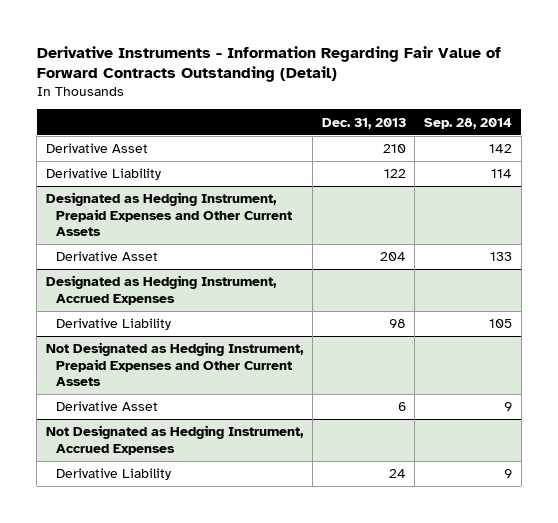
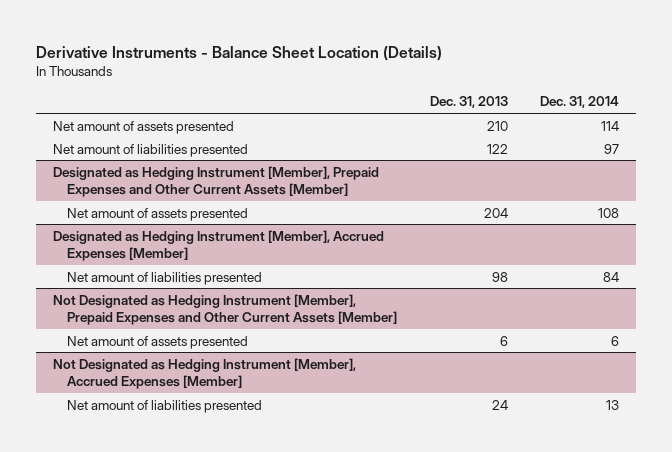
- Derivative Instruments - Information Regarding Fair Value of Forward Contracts Outstanding (Detail)
+ Derivative Instruments - Balance Sheet Location (Details)
- | Dec. 31, 2013 | Sep. 28, 2014
+ | Dec. 31, 2013 | Dec. 31, 2014
- Derivative Asset | 210 | 142
- Derivative Liability | 122 | 114
- Designated as Hedging Instrument, Prepaid Expenses and Other Current Assets
- Derivative Asset | 204 | 133
- Designated as Hedging Instrument, Accrued Expenses
- Derivative Liability | 98 | 105
- Not Designated as Hedging Instrument, Prepaid Expenses and Other Current Assets
- Derivative Asset | 6 | 9
- Not Designated as Hedging Instrument, Accrued Expenses
- Derivative Liability | 24 | 9
+ Net amount of assets presented | 210 | 114
+ Net amount of liabilities presented | 122 | 97
+ Designated as Hedging Instrument [Member], Prepaid Expenses and Other Current Assets [Member]
+ Net amount of assets presented | 204 | 108
+ Designated as Hedging Instrument [Member], Accrued Expenses [Member]
+ Net amount of liabilities presented | 98 | 84
+ Not Designated as Hedging Instrument [Member], Prepaid Expenses and Other Current Assets [Member]
+ Net amount of assets presented | 6 | 6
+ Not Designated as Hedging Instrument [Member], Accrued Expenses [Member]
+ Net amount of liabilities presented | 24 | 13

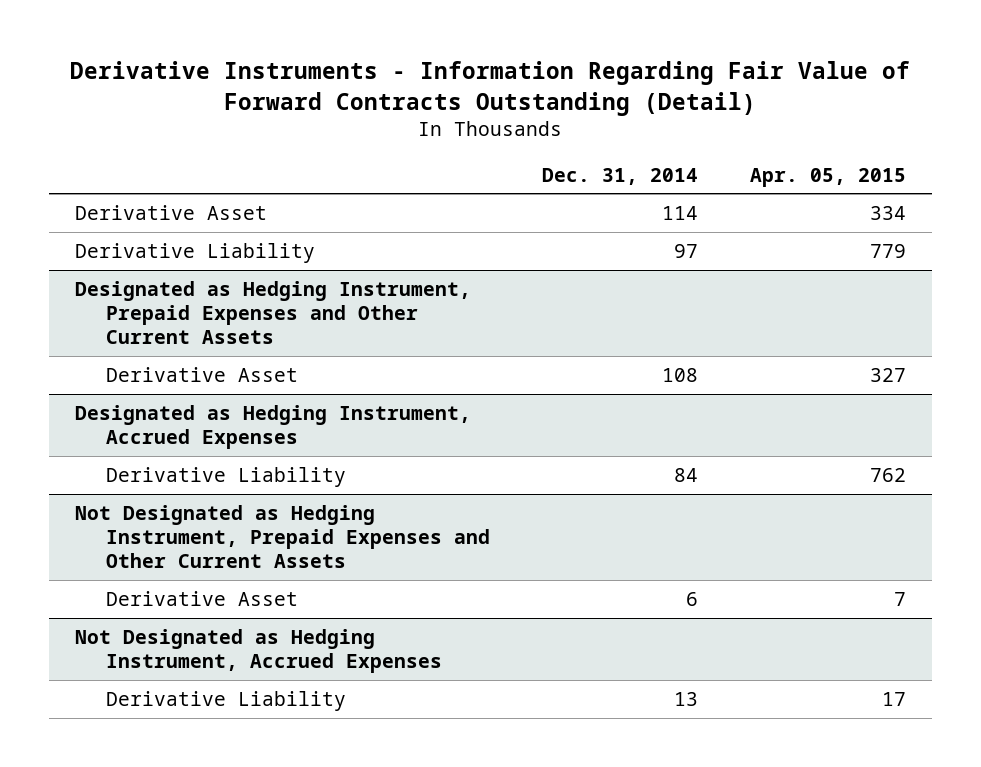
- Derivative Instruments - Balance Sheet Location (Details)
+ Derivative Instruments - Information Regarding Fair Value of Forward Contracts Outstanding (Detail)
- | Dec. 31, 2013 | Dec. 31, 2014
+ | Dec. 31, 2014 | Apr. 05, 2015
- Net amount of assets presented | 210 | 114
- Net amount of liabilities presented | 122 | 97
- Designated as Hedging Instrument [Member], Prepaid Expenses and Other Current Assets [Member]
- Net amount of assets presented | 204 | 108
- Designated as Hedging Instrument [Member], Accrued Expenses [Member]
- Net amount of liabilities presented | 98 | 84
- Not Designated as Hedging Instrument [Member], Prepaid Expenses and Other Current Assets [Member]
- Net amount of assets presented | 6 | 6
- Not Designated as Hedging Instrument [Member], Accrued Expenses [Member]
- Net amount of liabilities presented | 24 | 13
+ Derivative Asset | 114 | 334
+ Derivative Liability | 97 | 779
+ Designated as Hedging Instrument, Prepaid Expenses and Other Current Assets
+ Derivative Asset | 108 | 327
+ Designated as Hedging Instrument, Accrued Expenses
+ Derivative Liability | 84 | 762
+ Not Designated as Hedging Instrument, Prepaid Expenses and Other Current Assets
+ Derivative Asset | 6 | 7
+ Not Designated as Hedging Instrument, Accrued Expenses
+ Derivative Liability | 13 | 17

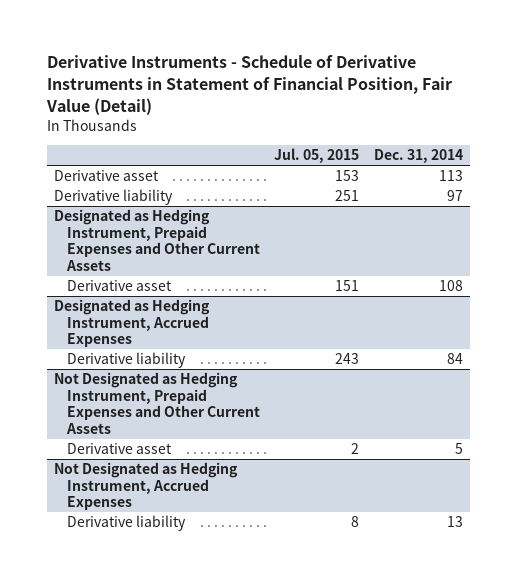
- Derivative Instruments - Information Regarding Fair Value of Forward Contracts Outstanding (Detail)
+ Derivative Instruments - Schedule of Derivative Instruments in Statement of Financial Position, Fair Value (Detail)
- | Dec. 31, 2014 | Apr. 05, 2015
+ | Jul. 05, 2015 | Dec. 31, 2014
- Derivative Asset | 114 | 334
- Derivative Liability | 97 | 779
+ Derivative asset | 153 | 113
+ Derivative liability | 251 | 97
@ Designated as Hedging Instrument, Prepaid Expenses and Other Current Assets
- Derivative Asset | 108 | 327
+ Derivative asset | 151 | 108
@ Designated as Hedging Instrument, Accrued Expenses
- Derivative Liability | 84 | 762
+ Derivative liability | 243 | 84
@ Not Designated as Hedging Instrument, Prepaid Expenses and Other Current Assets
- Derivative Asset | 6 | 7
+ Derivative asset | 2 | 5
@ Not Designated as Hedging Instrument, Accrued Expenses
- Derivative Liability | 13 | 17
+ Derivative liability | 8 | 13

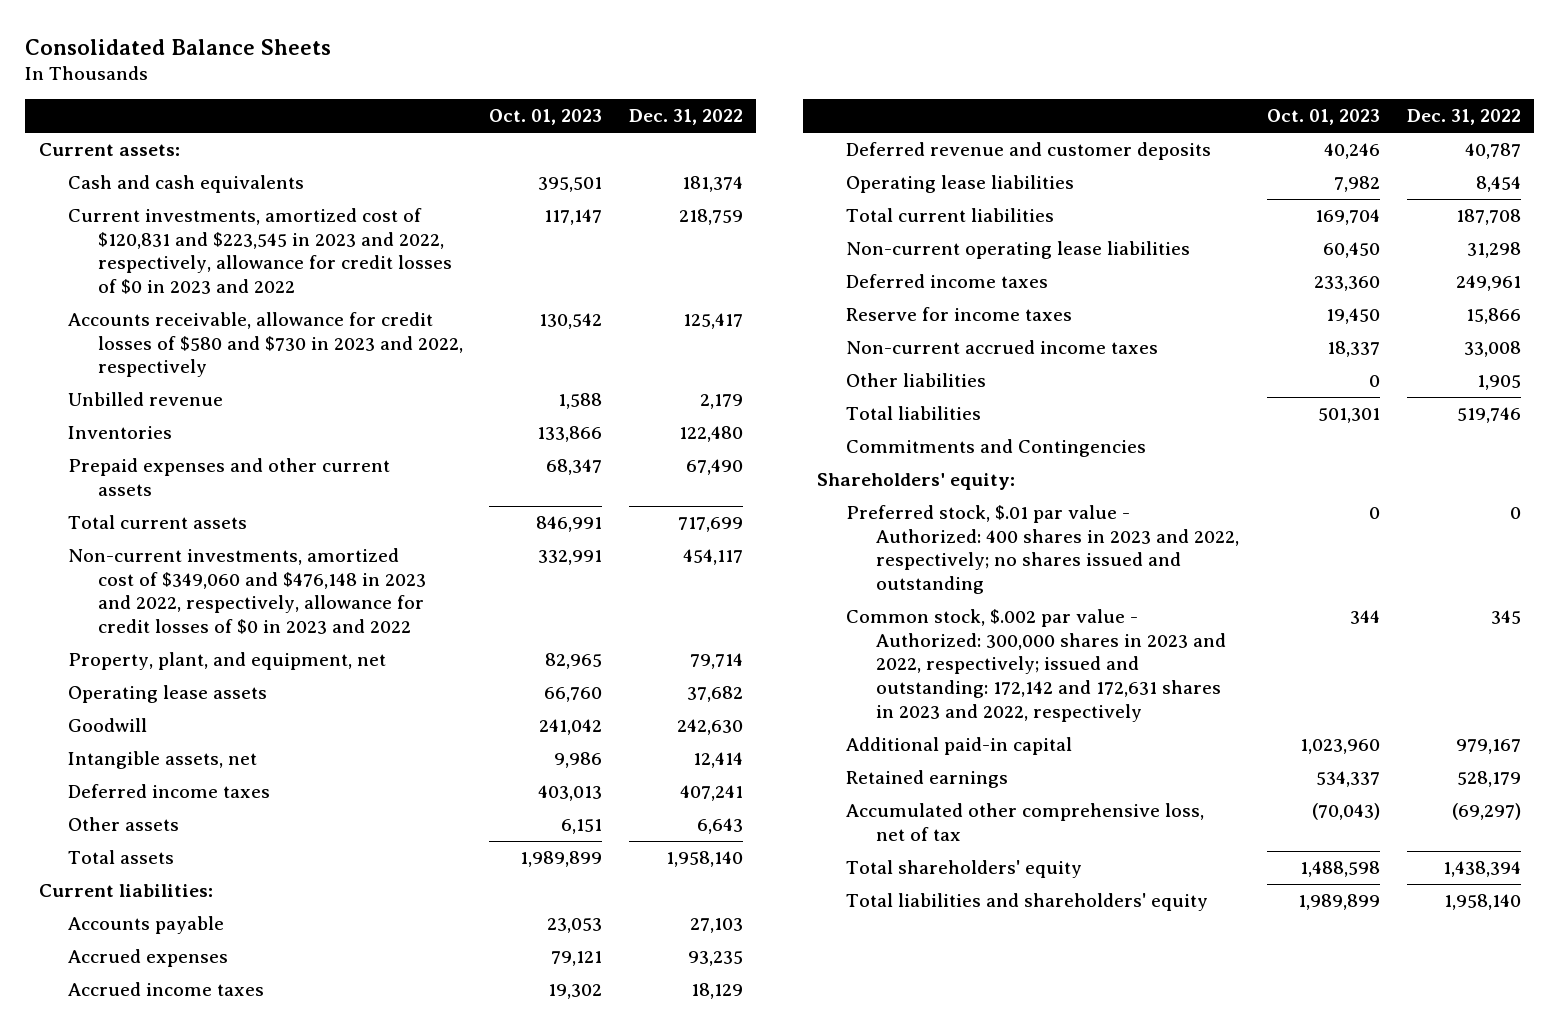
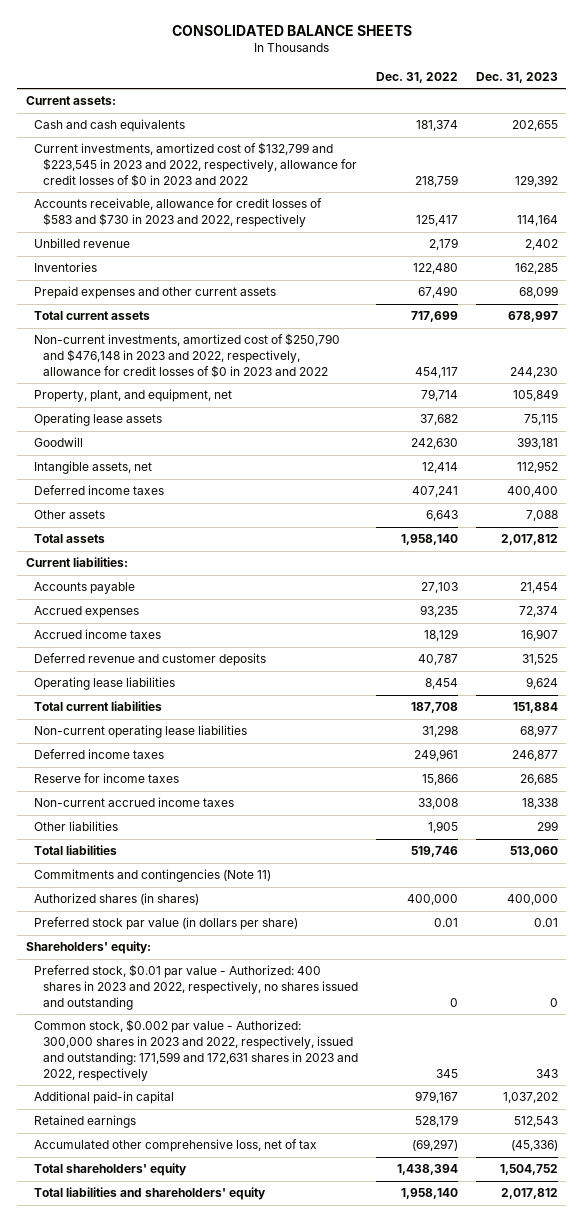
- Consolidated Balance Sheets
+ CONSOLIDATED BALANCE SHEETS
- | Oct. 01, 2023 | Dec. 31, 2022
+ | Dec. 31, 2022 | Dec. 31, 2023
- Current investments, amortized cost of $120,831 and $223,545 in 2023 and 2022, respectively, allowance for credit losses of $0 in 2023 and 2022 | 117,147 | 218,759
- Accounts receivable, allowance for credit losses of $580 and $730 in 2023 and 2022, respectively | 130,542 | 125,417
+ Current investments, amortized cost of $132,799 and $223,545 in 2023 and 2022, respectively, allowance for credit losses of $0 in 2023 and 2022 | 218,759 | 129,392
+ Accounts receivable, allowance for credit losses of $583 and $730 in 2023 and 2022, respectively | 125,417 | 114,164
- Non-current investments, amortized cost of $349,060 and $476,148 in 2023 and 2022, respectively, allowance for credit losses of $0 in 2023 and 2022 | 332,991 | 454,117
+ Non-current investments, amortized cost of $250,790 and $476,148 in 2023 and 2022, respectively, allowance for credit losses of $0 in 2023 and 2022 | 454,117 | 244,230
- Commitments and Contingencies
+ Commitments and contingencies (Note 11)
+ Authorized shares (in shares) | 400,000 | 400,000
+ Preferred stock par value (in dollars per share) | 0.01 | 0.01
- Preferred stock, $.01 par value - Authorized: 400 shares in 2023 and 2022, respectively; no shares issued and outstanding | 0 | 0
- Common stock, $.002 par value - Authorized: 300,000 shares in 2023 and 2022, respectively; issued and outstanding: 172,142 and 172,631 shares in 2023 and 2022, respectively | 344 | 345
+ Preferred stock, $0.01 par value - Authorized: 400 shares in 2023 and 2022, respectively, no shares issued and outstanding | 0 | 0
+ Common stock, $0.002 par value - Authorized: 300,000 shares in 2023 and 2022, respectively, issued and outstanding: 171,599 and 172,631 shares in 2023 and 2022, respectively | 345 | 343

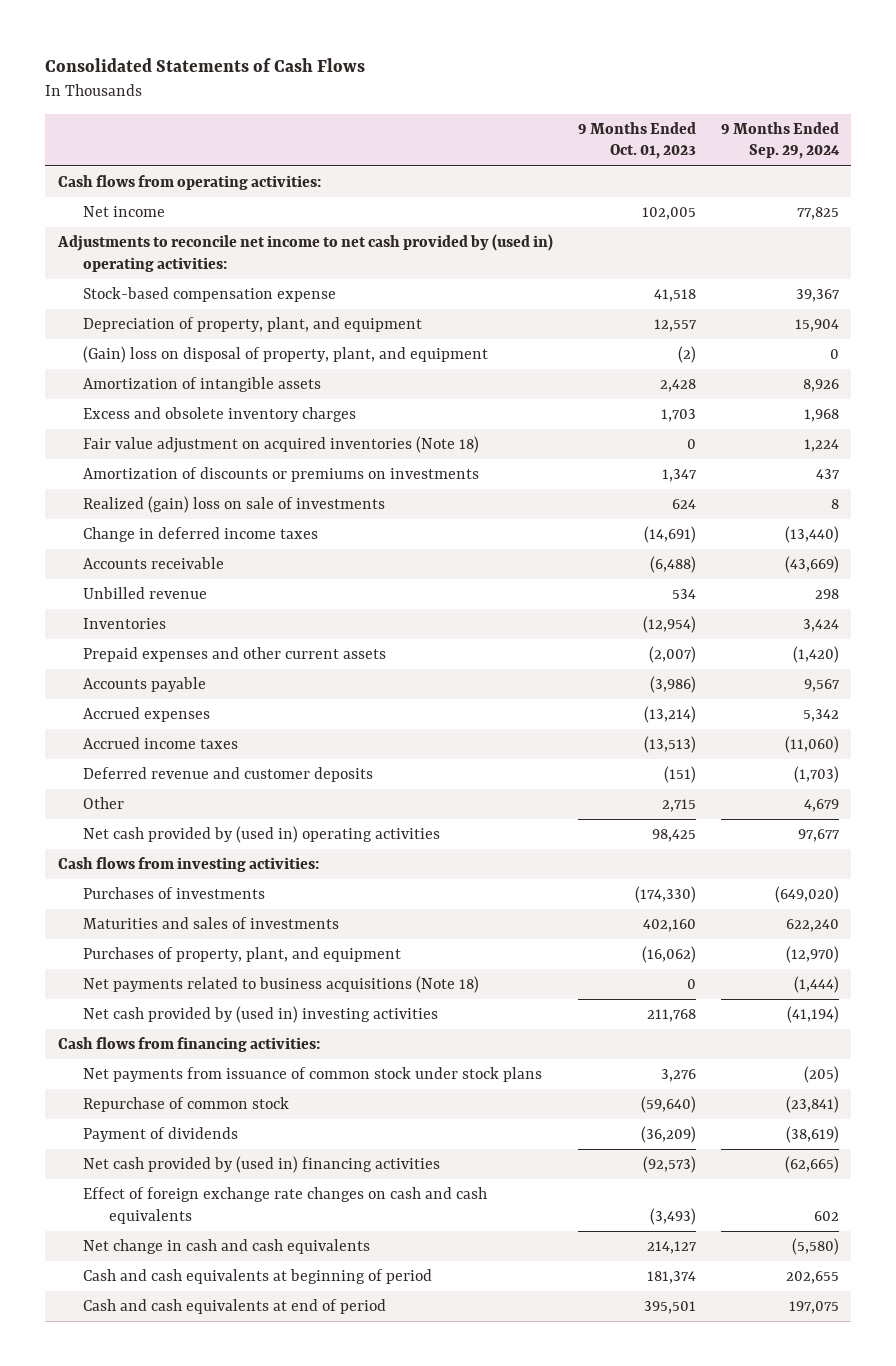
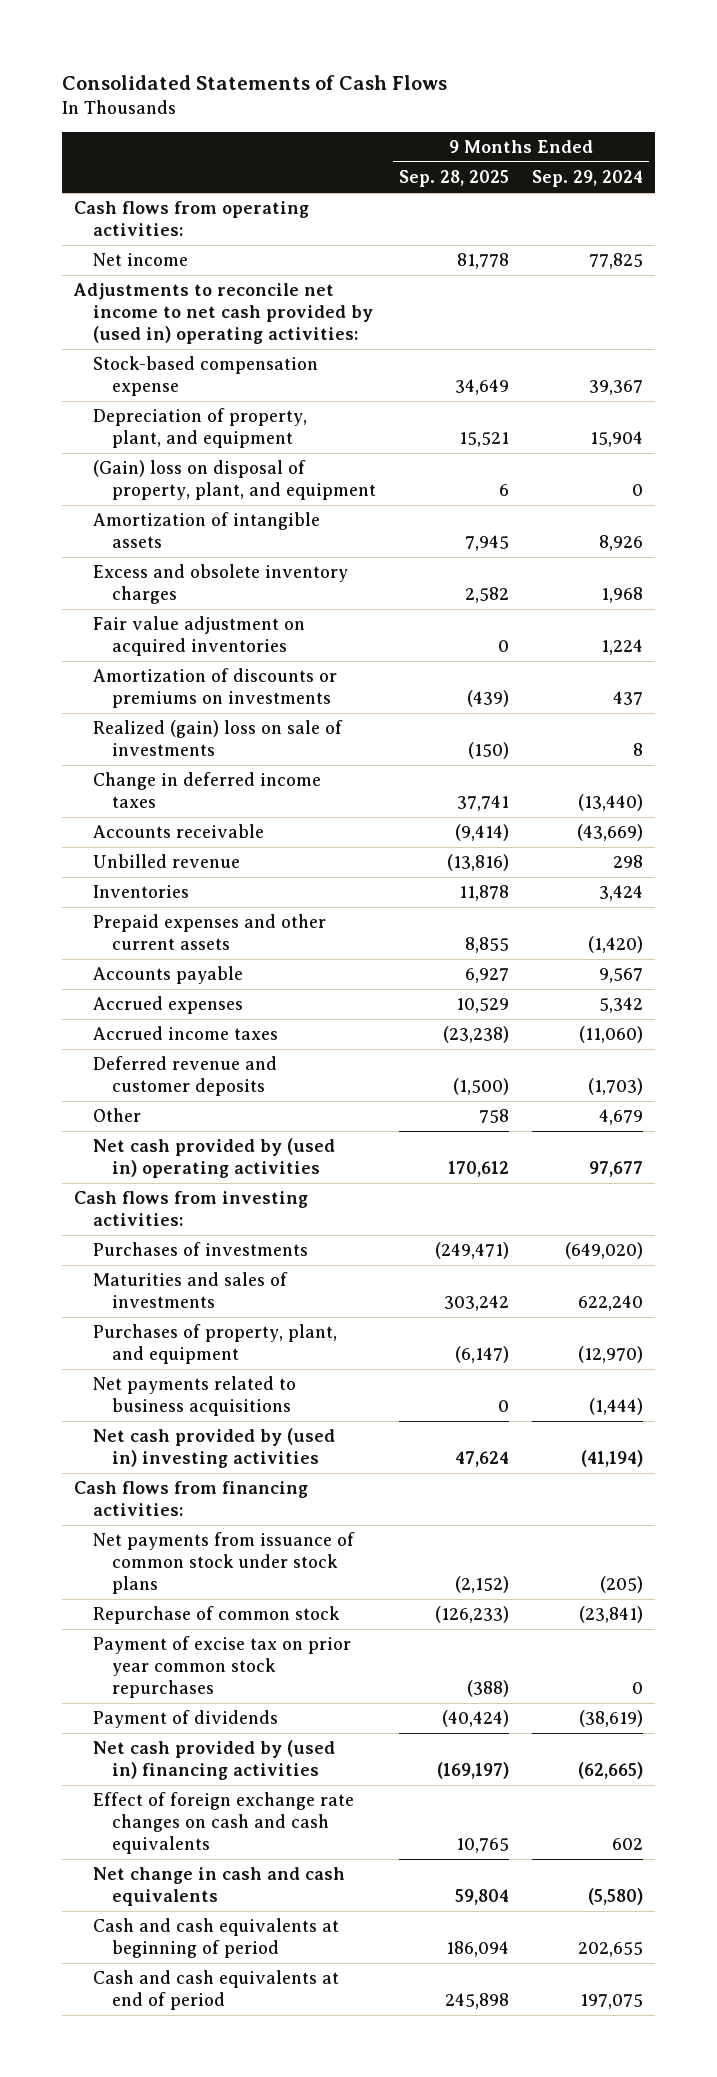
- | 9 Months Ended Oct. 01, 2023 | 9 Months Ended Sep. 29, 2024
+ | 9 Months Ended Sep. 28, 2025 | 9 Months Ended Sep. 29, 2024
- Fair value adjustment on acquired inventories (Note 18) | 0 | 1,224
+ Fair value adjustment on acquired inventories | 0 | 1,224
- Net payments related to business acquisitions (Note 18) | 0 | (1,444)
+ Net payments related to business acquisitions | 0 | (1,444)
+ Payment of excise tax on prior year common stock repurchases | (388) | 0

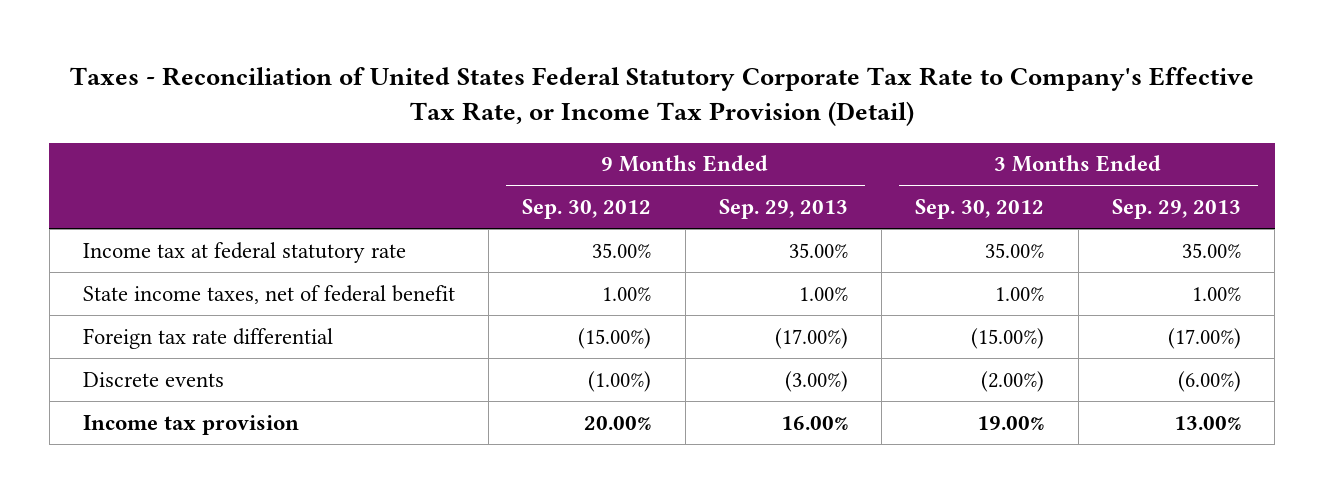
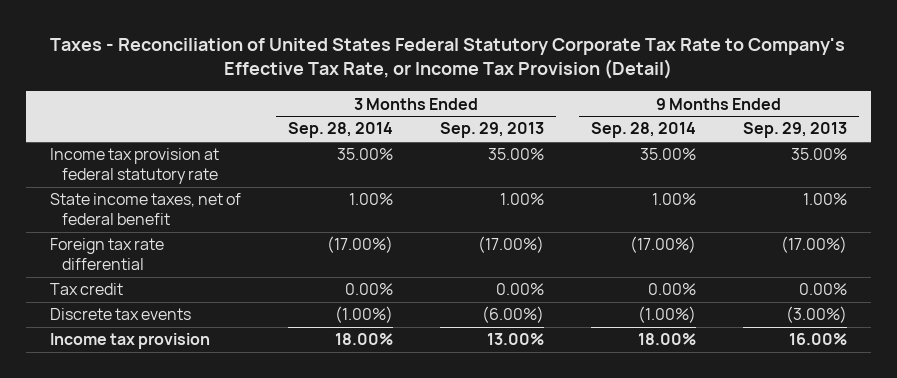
- | 9 Months Ended Sep. 30, 2012 | 9 Months Ended Sep. 29, 2013 | 3 Months Ended Sep. 30, 2012 | 3 Months Ended Sep. 29, 2013
+ | 3 Months Ended Sep. 28, 2014 | 3 Months Ended Sep. 29, 2013 | 9 Months Ended Sep. 28, 2014 | 9 Months Ended Sep. 29, 2013
- Income tax at federal statutory rate | 35.00% | 35.00% | 35.00% | 35.00%
+ Income tax provision at federal statutory rate | 35.00% | 35.00% | 35.00% | 35.00%
- Discrete events | (1.00%) | (3.00%) | (2.00%) | (6.00%)
+ Tax credit | 0.00% | 0.00% | 0.00% | 0.00%
+ Discrete tax events | (1.00%) | (6.00%) | (1.00%) | (3.00%)

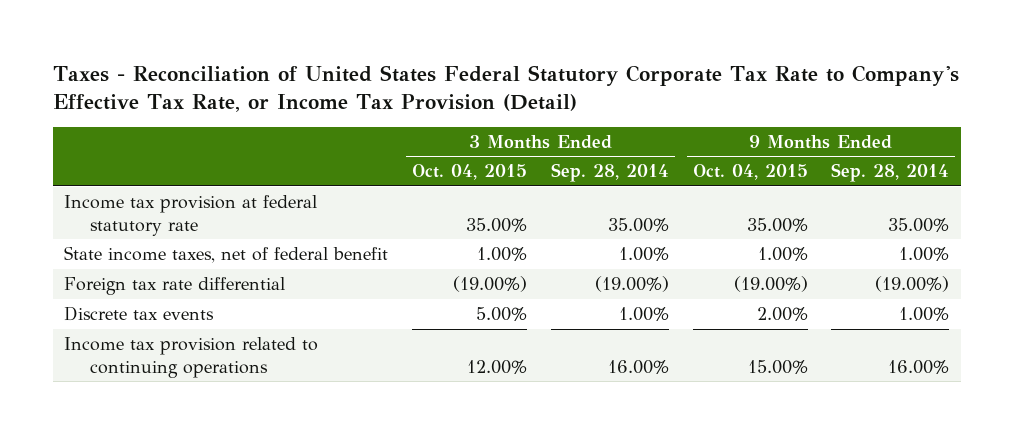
- | 3 Months Ended Sep. 28, 2014 | 3 Months Ended Sep. 29, 2013 | 9 Months Ended Sep. 28, 2014 | 9 Months Ended Sep. 29, 2013
+ | 3 Months Ended Oct. 04, 2015 | 3 Months Ended Sep. 28, 2014 | 9 Months Ended Oct. 04, 2015 | 9 Months Ended Sep. 28, 2014
- Foreign tax rate differential | (17.00%) | (17.00%) | (17.00%) | (17.00%)
- Tax credit | 0.00% | 0.00% | 0.00% | 0.00%
- Discrete tax events | (1.00%) | (6.00%) | (1.00%) | (3.00%)
- Income tax provision | 18.00% | 13.00% | 18.00% | 16.00%
+ Foreign tax rate differential | (19.00%) | (19.00%) | (19.00%) | (19.00%)
+ Discrete tax events | 5.00% | 1.00% | 2.00% | 1.00%
+ Income tax provision related to continuing operations | 12.00% | 16.00% | 15.00% | 16.00%

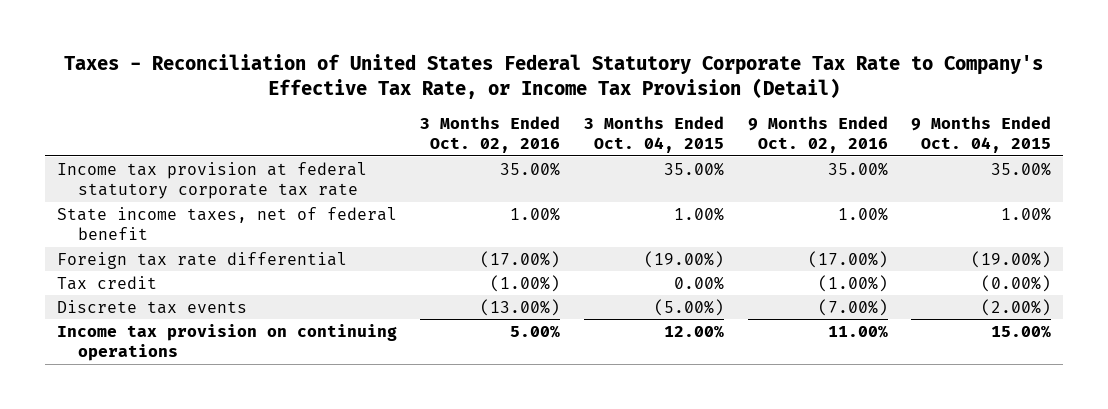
- | 3 Months Ended Oct. 04, 2015 | 3 Months Ended Sep. 28, 2014 | 9 Months Ended Oct. 04, 2015 | 9 Months Ended Sep. 28, 2014
+ | 3 Months Ended Oct. 02, 2016 | 3 Months Ended Oct. 04, 2015 | 9 Months Ended Oct. 02, 2016 | 9 Months Ended Oct. 04, 2015
- Income tax provision at federal statutory rate | 35.00% | 35.00% | 35.00% | 35.00%
+ Income tax provision at federal statutory corporate tax rate | 35.00% | 35.00% | 35.00% | 35.00%
- Discrete tax events | 5.00% | 1.00% | 2.00% | 1.00%
- Income tax provision related to continuing operations | 12.00% | 16.00% | 15.00% | 16.00%
+ Tax credit | (1.00%) | 0.00% | (1.00%) | (0.00%)
+ Discrete tax events | (13.00%) | (5.00%) | (7.00%) | (2.00%)
+ Income tax provision on continuing operations | 5.00% | 12.00% | 11.00% | 15.00%

